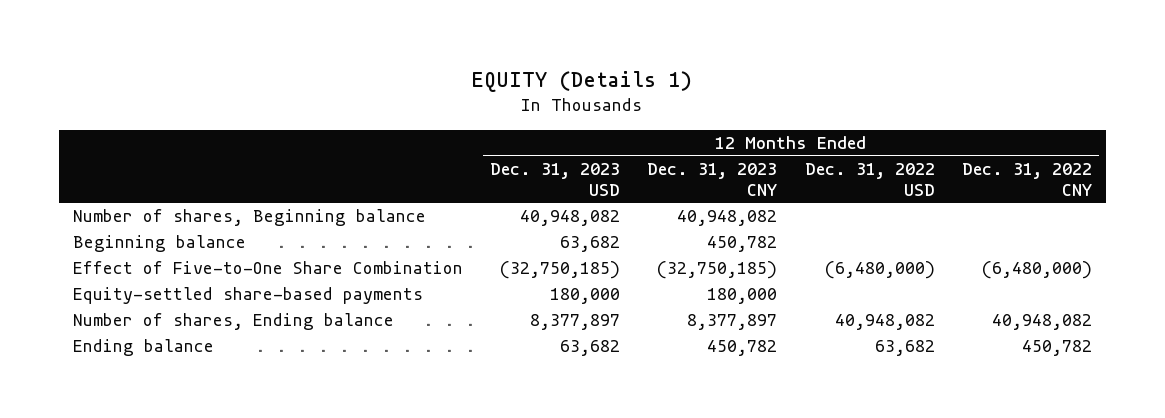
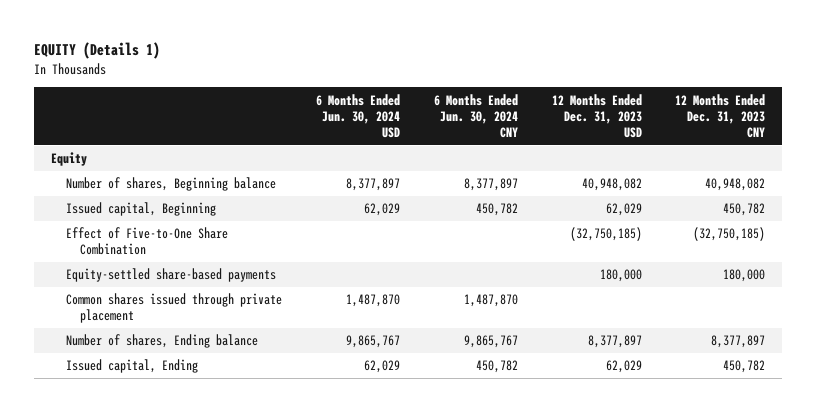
- | 12 Months Ended Dec. 31, 2023 USD | 12 Months Ended Dec. 31, 2023 CNY | 12 Months Ended Dec. 31, 2022 USD | 12 Months Ended Dec. 31, 2022 CNY
+ | 6 Months Ended Jun. 30, 2024 USD | 6 Months Ended Jun. 30, 2024 CNY | 12 Months Ended Dec. 31, 2023 USD | 12 Months Ended Dec. 31, 2023 CNY
+ Equity
- Beginning balance | 63,682 | 450,782 | |
+ Issued capital, Beginning | 62,029 | 450,782 | 62,029 | 450,782
+ Common shares issued through private placement | 1,487,870 | 1,487,870 | |
- Ending balance | 63,682 | 450,782 | 63,682 | 450,782
+ Issued capital, Ending | 62,029 | 450,782 | 62,029 | 450,782

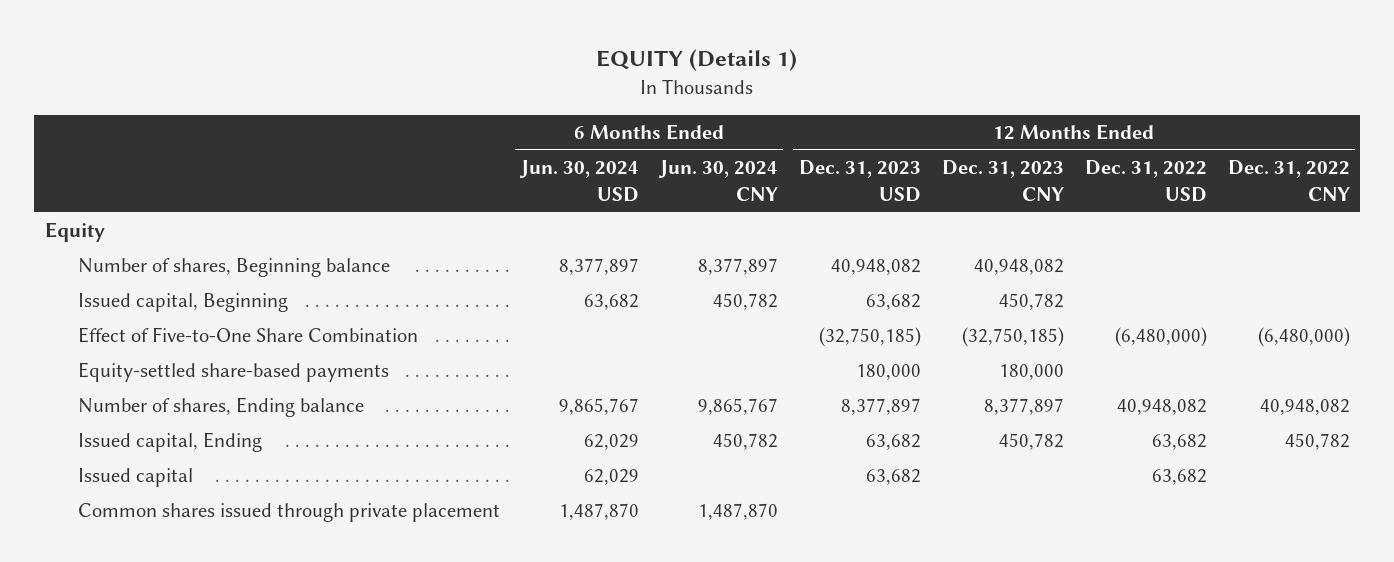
- | 6 Months Ended Jun. 30, 2024 USD | 6 Months Ended Jun. 30, 2024 CNY | 12 Months Ended Dec. 31, 2023 USD | 12 Months Ended Dec. 31, 2023 CNY
+ | 6 Months Ended Jun. 30, 2024 USD | 6 Months Ended Jun. 30, 2024 CNY | 12 Months Ended Dec. 31, 2023 USD | 12 Months Ended Dec. 31, 2023 CNY | 12 Months Ended Dec. 31, 2022 USD | 12 Months Ended Dec. 31, 2022 CNY
- Issued capital, Beginning | 62,029 | 450,782 | 62,029 | 450,782
+ Issued capital, Beginning | 63,682 | 450,782 | 63,682 | 450,782 | |
- Issued capital, Ending | 62,029 | 450,782 | 62,029 | 450,782
+ Issued capital, Ending | 62,029 | 450,782 | 63,682 | 450,782 | 63,682 | 450,782
+ Issued capital | 62,029 | | 63,682 | | 63,682 |
moved down: Common shares issued through private placement | 1,487,870 | 1,487,870 | | | |

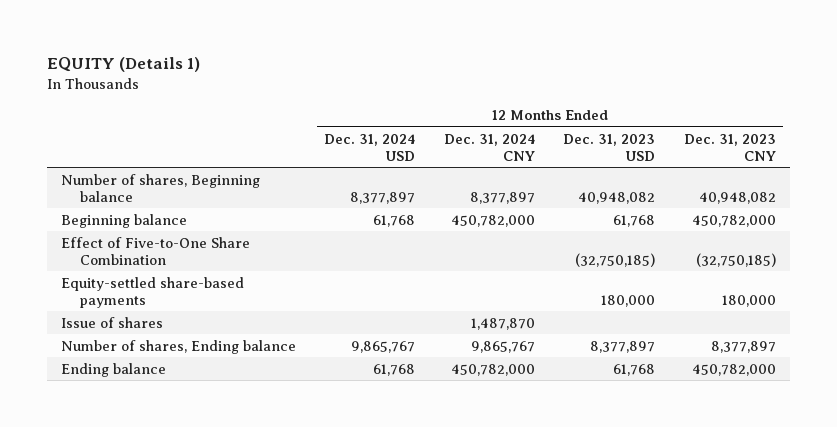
- | 6 Months Ended Jun. 30, 2024 USD | 6 Months Ended Jun. 30, 2024 CNY | 12 Months Ended Dec. 31, 2023 USD | 12 Months Ended Dec. 31, 2023 CNY | 12 Months Ended Dec. 31, 2022 USD | 12 Months Ended Dec. 31, 2022 CNY
+ | 12 Months Ended Dec. 31, 2024 USD | 12 Months Ended Dec. 31, 2024 CNY | 12 Months Ended Dec. 31, 2023 USD | 12 Months Ended Dec. 31, 2023 CNY
- Equity
- Issued capital, Beginning | 63,682 | 450,782 | 63,682 | 450,782 | |
+ Beginning balance | 61,768 | 450,782,000 | 61,768 | 450,782,000
+ Issue of shares | | 1,487,870 | |
- Issued capital, Ending | 62,029 | 450,782 | 63,682 | 450,782 | 63,682 | 450,782
- Issued capital | 62,029 | | 63,682 | | 63,682 |
- Common shares issued through private placement | 1,487,870 | 1,487,870 | | | |
+ Ending balance | 61,768 | 450,782,000 | 61,768 | 450,782,000

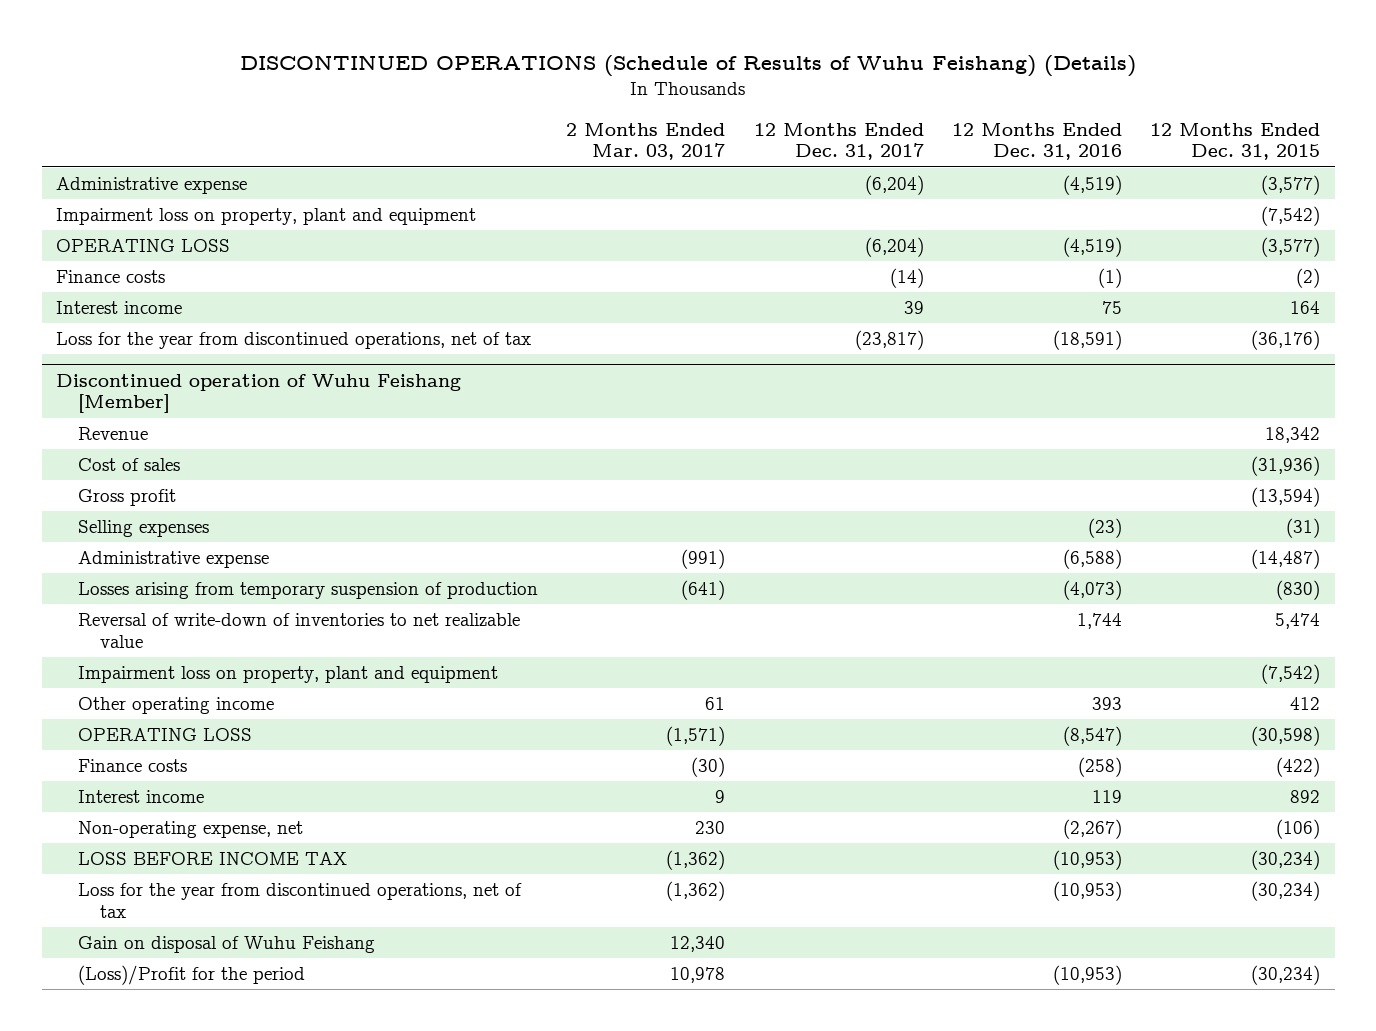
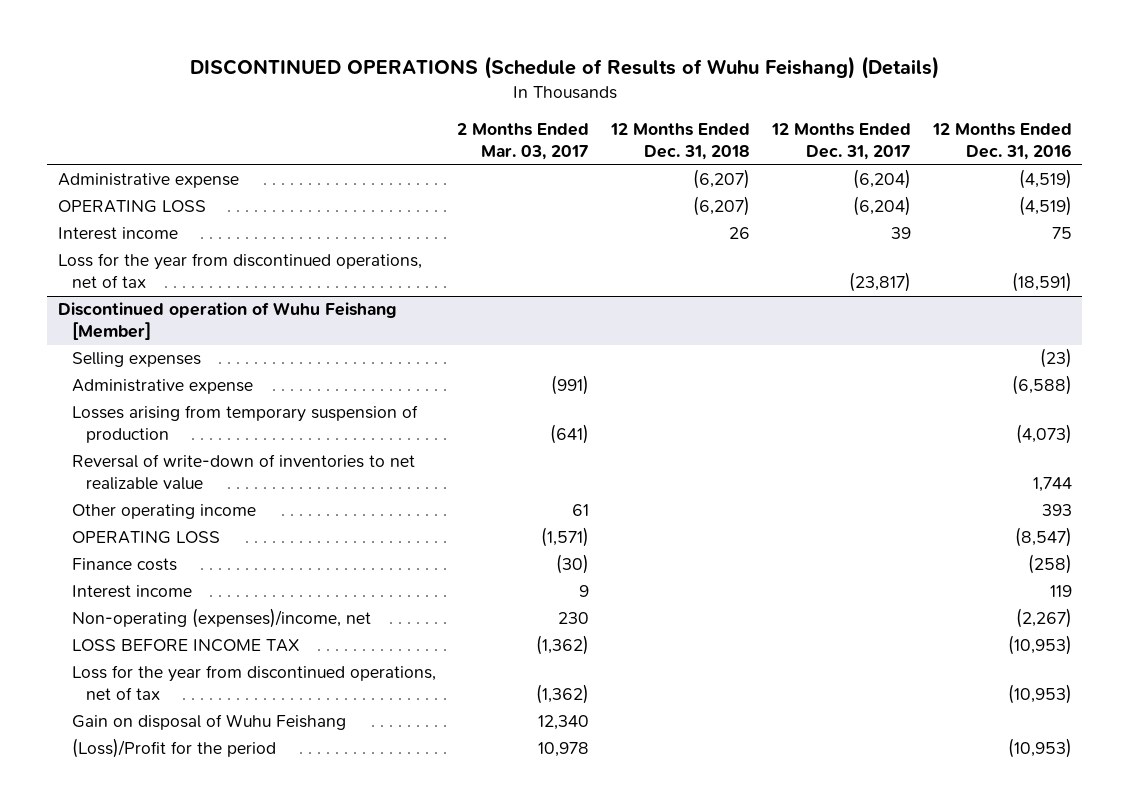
- | 2 Months Ended Mar. 03, 2017 | 12 Months Ended Dec. 31, 2017 | 12 Months Ended Dec. 31, 2016 | 12 Months Ended Dec. 31, 2015
+ | 2 Months Ended Mar. 03, 2017 | 12 Months Ended Dec. 31, 2018 | 12 Months Ended Dec. 31, 2017 | 12 Months Ended Dec. 31, 2016
- Impairment loss on property, plant and equipment | | | | (7,542)
- Finance costs | | (14) | (1) | (2)
@ Discontinued operation of Wuhu Feishang [Member]
- Revenue | | | | 18,342
- Cost of sales | | | | (31,936)
- Gross profit | | | | (13,594)
- Impairment loss on property, plant and equipment | | | | (7,542)
- Non-operating expense, net | 230 | | (2,267) | (106)
+ Non-operating (expenses)/income, net | 230 | | | (2,267)

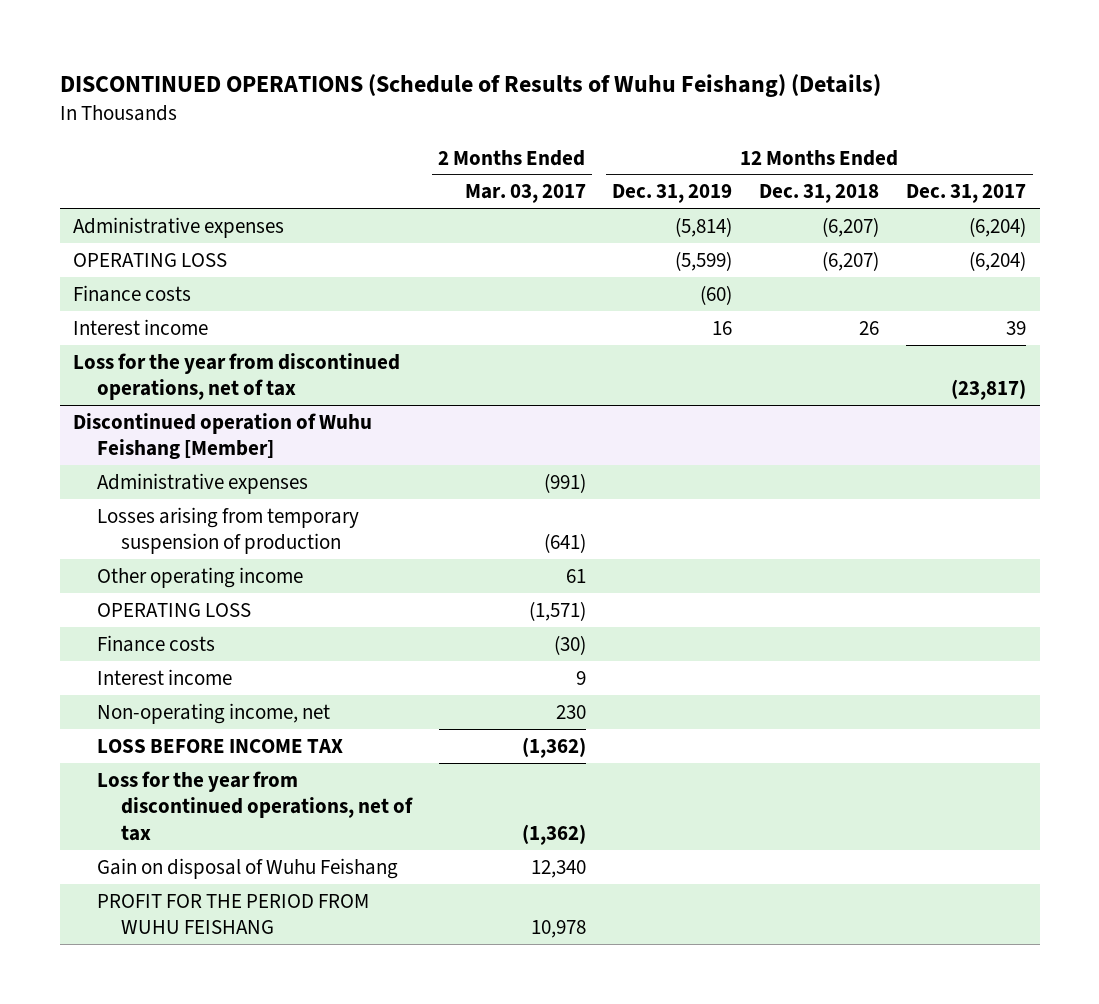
- | 2 Months Ended Mar. 03, 2017 | 12 Months Ended Dec. 31, 2018 | 12 Months Ended Dec. 31, 2017 | 12 Months Ended Dec. 31, 2016
+ | 2 Months Ended Mar. 03, 2017 | 12 Months Ended Dec. 31, 2019 | 12 Months Ended Dec. 31, 2018 | 12 Months Ended Dec. 31, 2017
- Administrative expense | | (6,207) | (6,204) | (4,519)
+ Administrative expenses | | (5,814) | (6,207) | (6,204)
+ Finance costs | | (60) | |
@ Discontinued operation of Wuhu Feishang [Member]
- Selling expenses | | | | (23)
- Administrative expense | (991) | | | (6,588)
+ Administrative expenses | (991) | | |
- Reversal of write-down of inventories to net realizable value | | | | 1,744
- Non-operating (expenses)/income, net | 230 | | | (2,267)
+ Non-operating income, net | 230 | | |
- (Loss)/Profit for the period | 10,978 | | | (10,953)
+ PROFIT FOR THE PERIOD FROM WUHU FEISHANG | 10,978 | | |

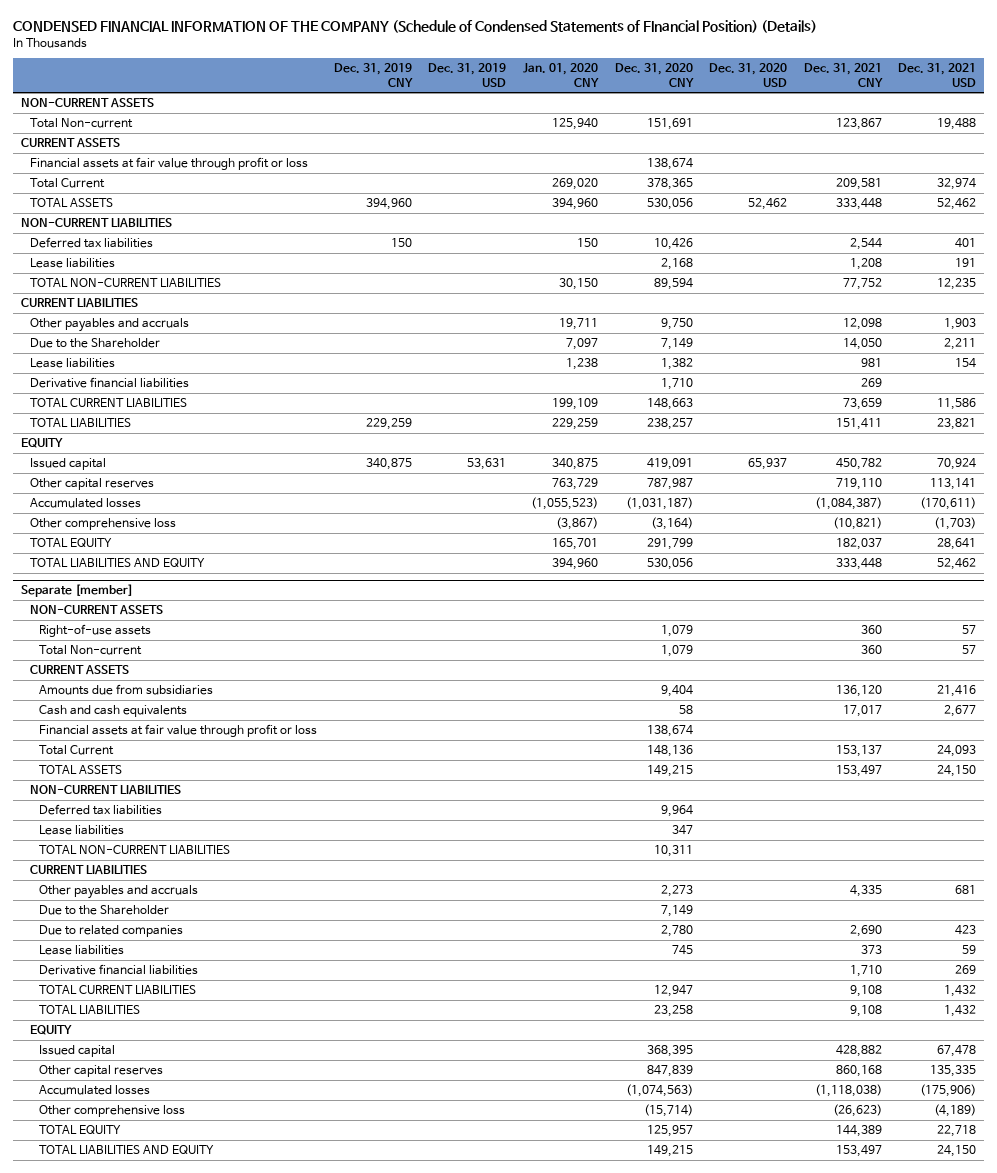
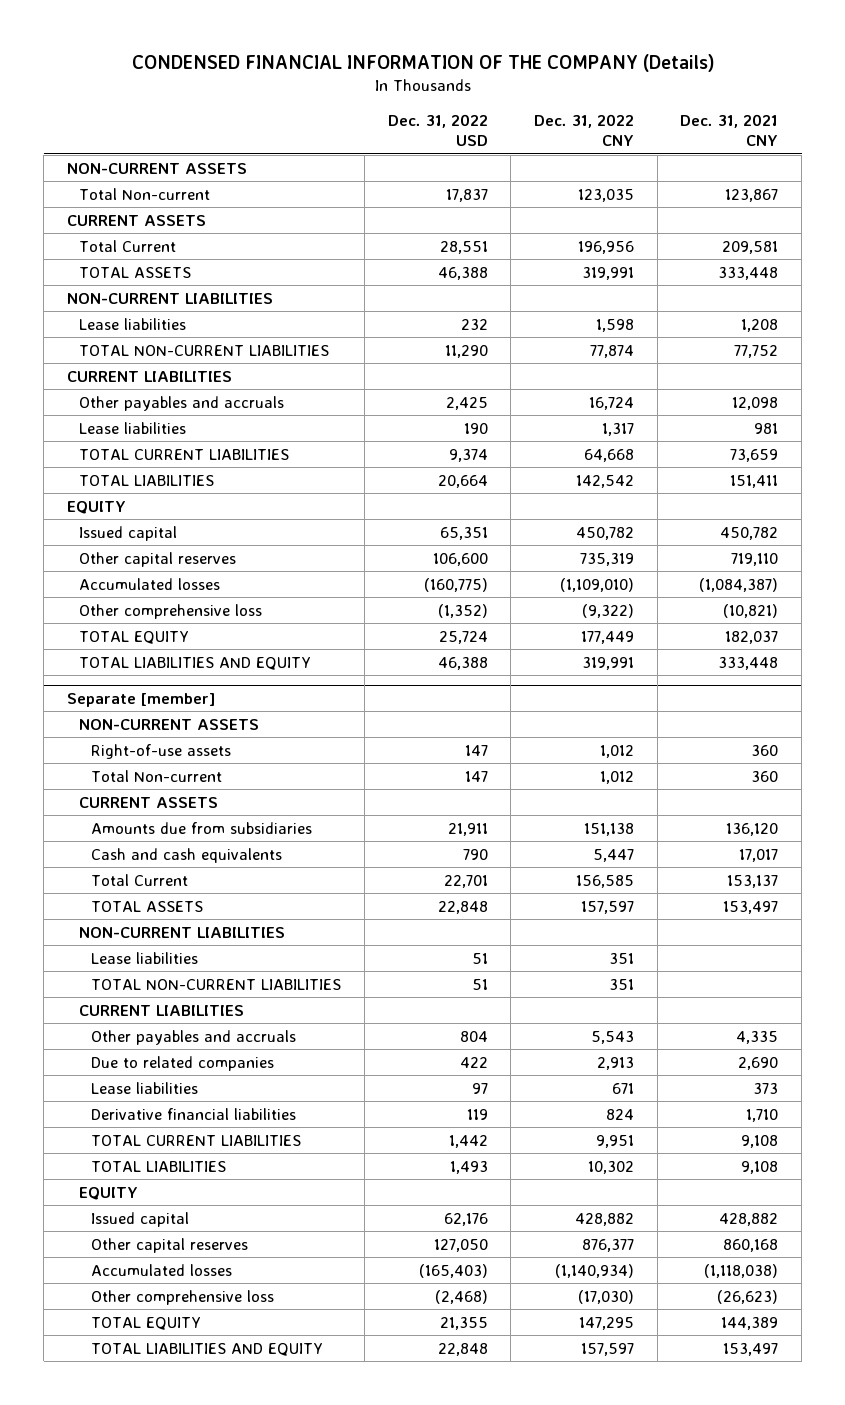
- CONDENSED FINANCIAL INFORMATION OF THE COMPANY (Schedule of Condensed Statements of FInancial Position) (Details)
+ CONDENSED FINANCIAL INFORMATION OF THE COMPANY (Details)
- | Dec. 31, 2019 CNY | Dec. 31, 2019 USD | Jan. 01, 2020 CNY | Dec. 31, 2020 CNY | Dec. 31, 2020 USD | Dec. 31, 2021 CNY | Dec. 31, 2021 USD
+ | Dec. 31, 2022 USD | Dec. 31, 2022 CNY | Dec. 31, 2021 CNY
- Financial assets at fair value through profit or loss | | | | 138,674 | | |
- Deferred tax liabilities | 150 | | 150 | 10,426 | | 2,544 | 401
- Due to the Shareholder | | | 7,097 | 7,149 | | 14,050 | 2,211
- Derivative financial liabilities | | | | 1,710 | | 269 |
@ Separate [member]
- Financial assets at fair value through profit or loss | | | | 138,674 | | |
- Deferred tax liabilities | | | | 9,964 | | |
- Due to the Shareholder | | | | 7,149 | | |

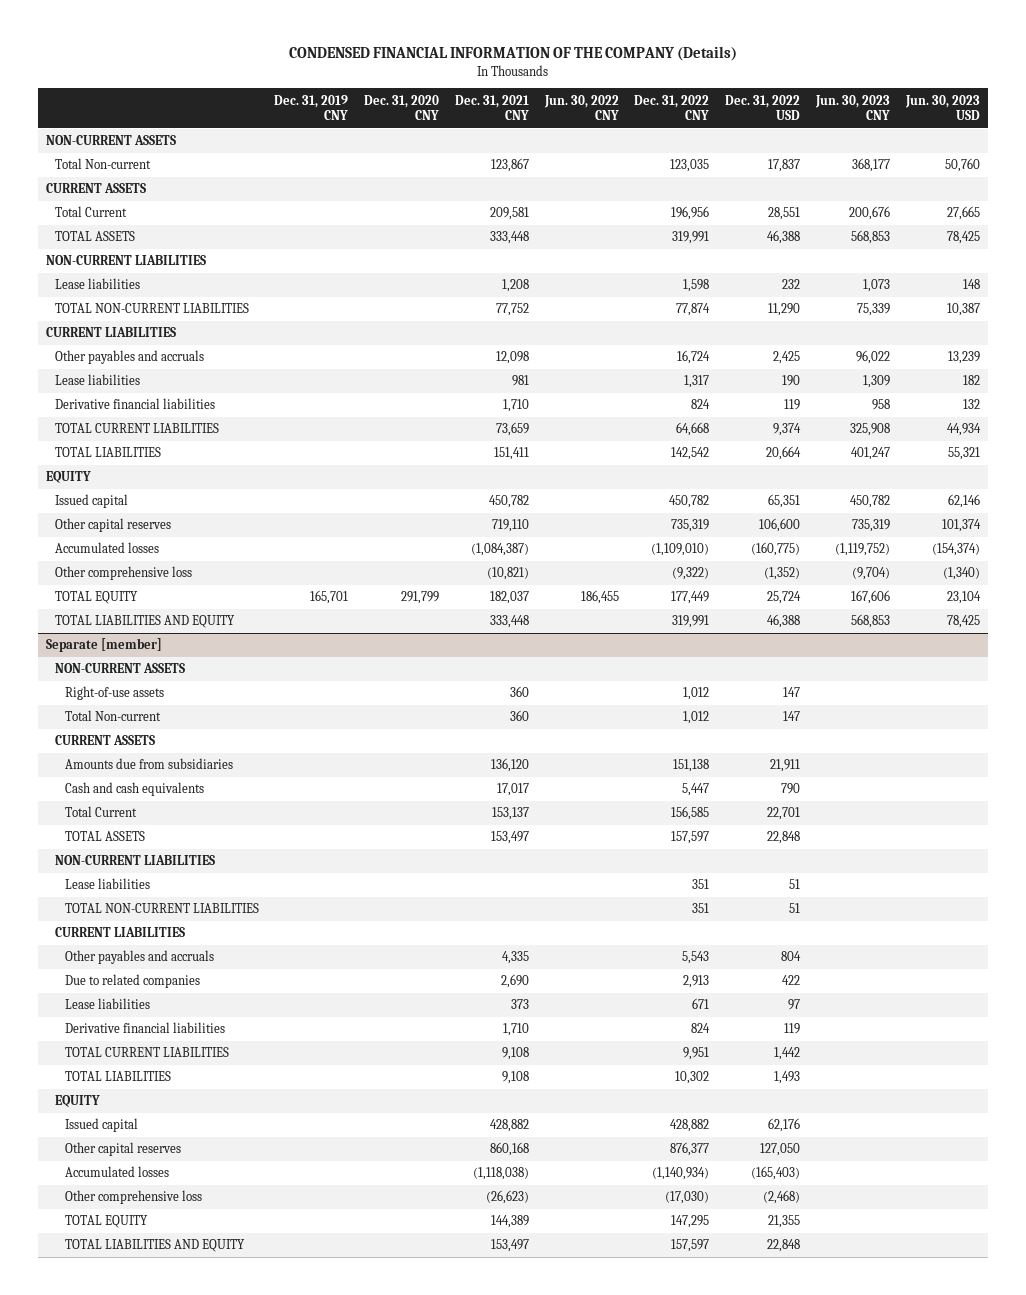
- | Dec. 31, 2022 USD | Dec. 31, 2022 CNY | Dec. 31, 2021 CNY
+ | Dec. 31, 2019 CNY | Dec. 31, 2020 CNY | Dec. 31, 2021 CNY | Jun. 30, 2022 CNY | Dec. 31, 2022 CNY | Dec. 31, 2022 USD | Jun. 30, 2023 CNY | Jun. 30, 2023 USD
+ Derivative financial liabilities | | | 1,710 | | 824 | 119 | 958 | 132

